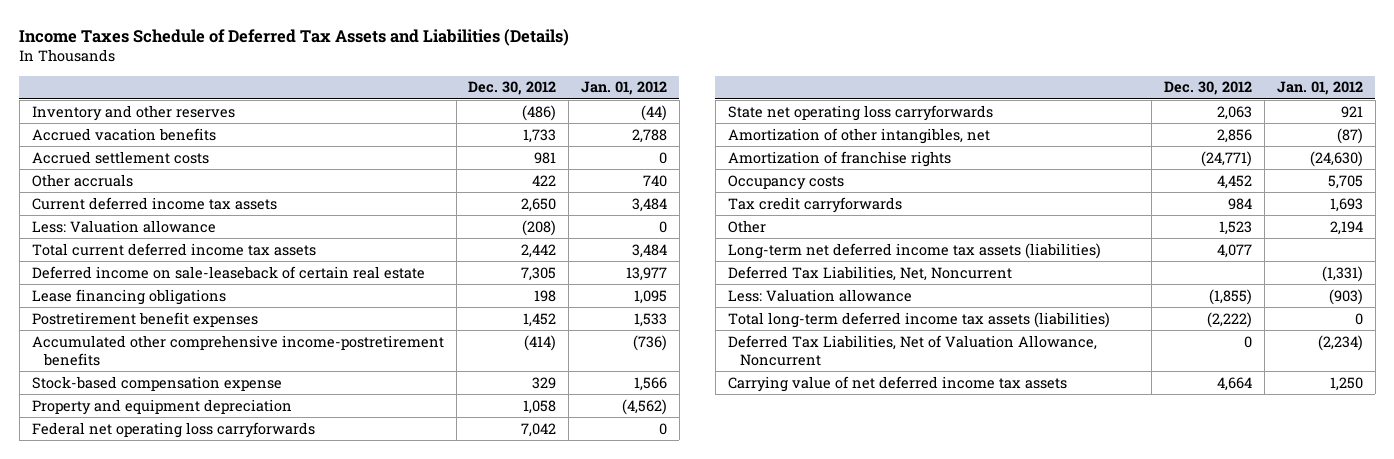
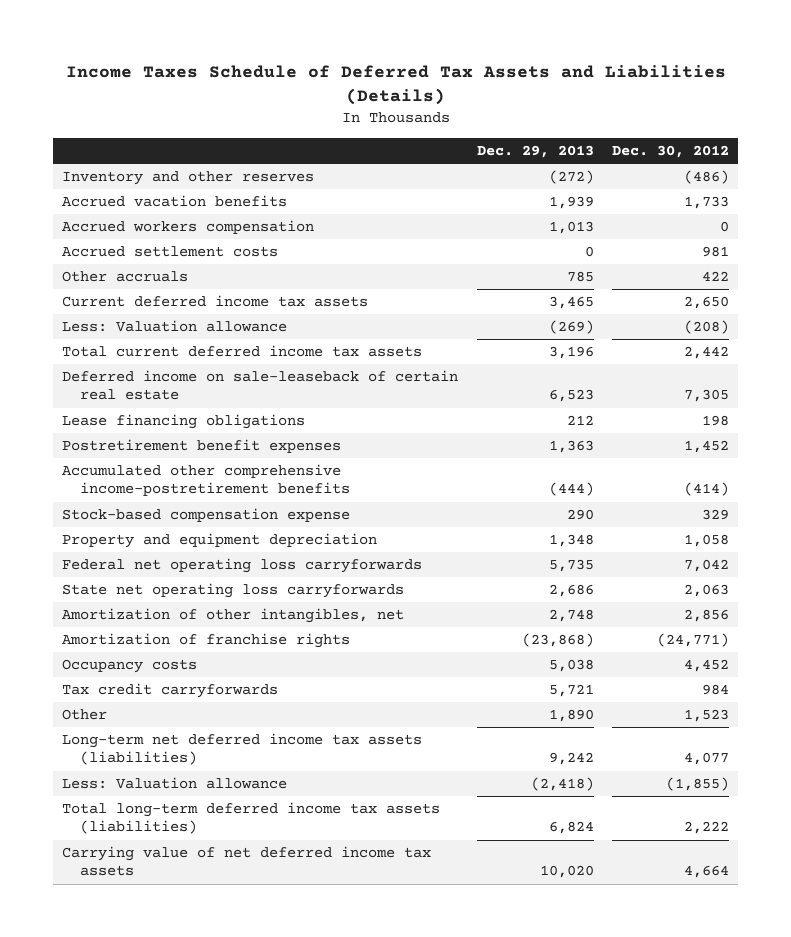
- | Dec. 30, 2012 | Jan. 01, 2012
+ | Dec. 29, 2013 | Dec. 30, 2012
+ Accrued workers compensation | 1,013 | 0
- Deferred Tax Liabilities, Net, Noncurrent | | (1,331)
- Total long-term deferred income tax assets (liabilities) | (2,222) | 0
- Deferred Tax Liabilities, Net of Valuation Allowance, Noncurrent | 0 | (2,234)
+ Total long-term deferred income tax assets (liabilities) | 6,824 | 2,222

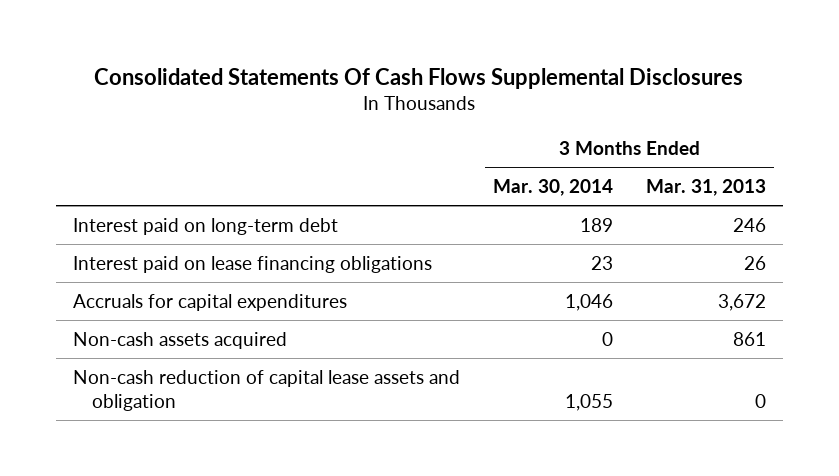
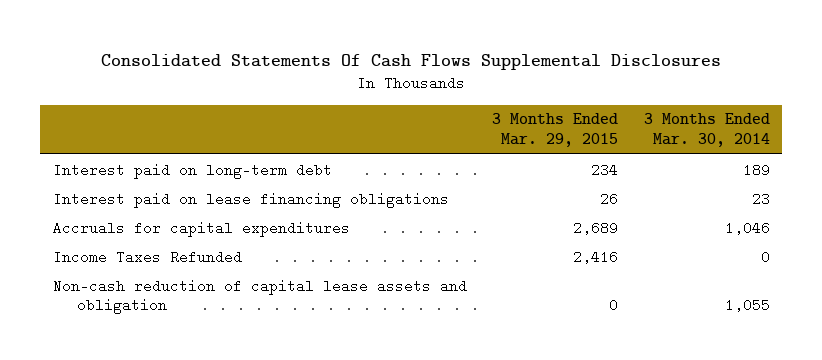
- | 3 Months Ended Mar. 30, 2014 | 3 Months Ended Mar. 31, 2013
+ | 3 Months Ended Mar. 29, 2015 | 3 Months Ended Mar. 30, 2014
- Non-cash assets acquired | 0 | 861
+ Income Taxes Refunded | 2,416 | 0

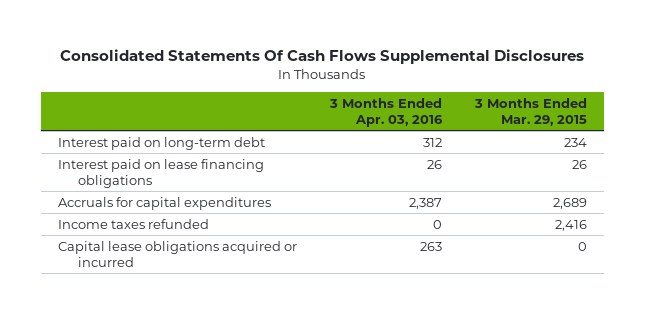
- | 3 Months Ended Mar. 29, 2015 | 3 Months Ended Mar. 30, 2014
+ | 3 Months Ended Apr. 03, 2016 | 3 Months Ended Mar. 29, 2015
- Income Taxes Refunded | 2,416 | 0
- Non-cash reduction of capital lease assets and obligation | 0 | 1,055
+ Income taxes refunded | 0 | 2,416
+ Capital lease obligations acquired or incurred | 263 | 0

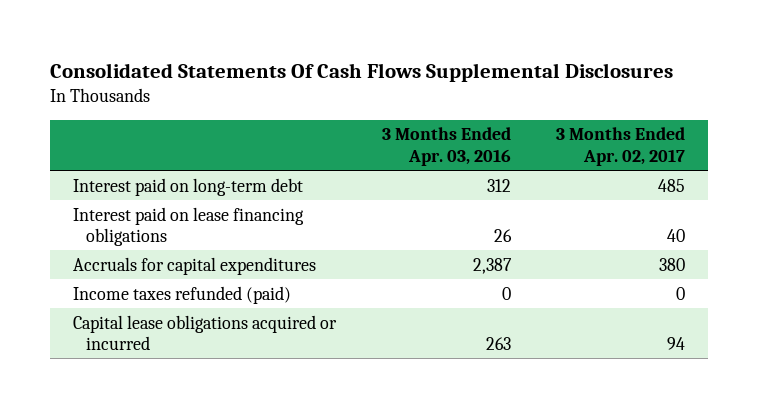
- | 3 Months Ended Apr. 03, 2016 | 3 Months Ended Mar. 29, 2015
+ | 3 Months Ended Apr. 03, 2016 | 3 Months Ended Apr. 02, 2017
- Income taxes refunded | 0 | 2,416
+ Income taxes refunded (paid) | 0 | 0

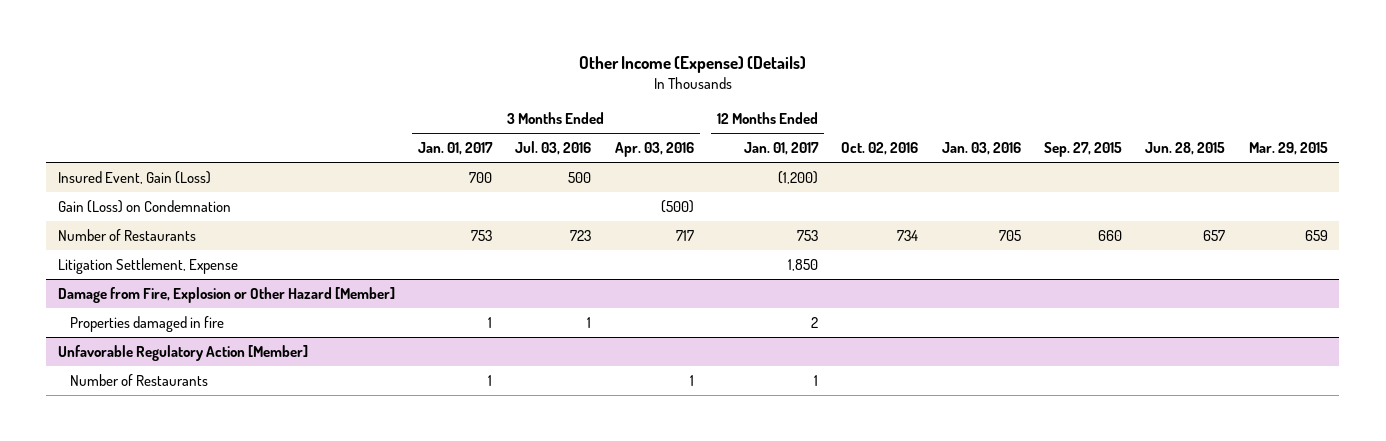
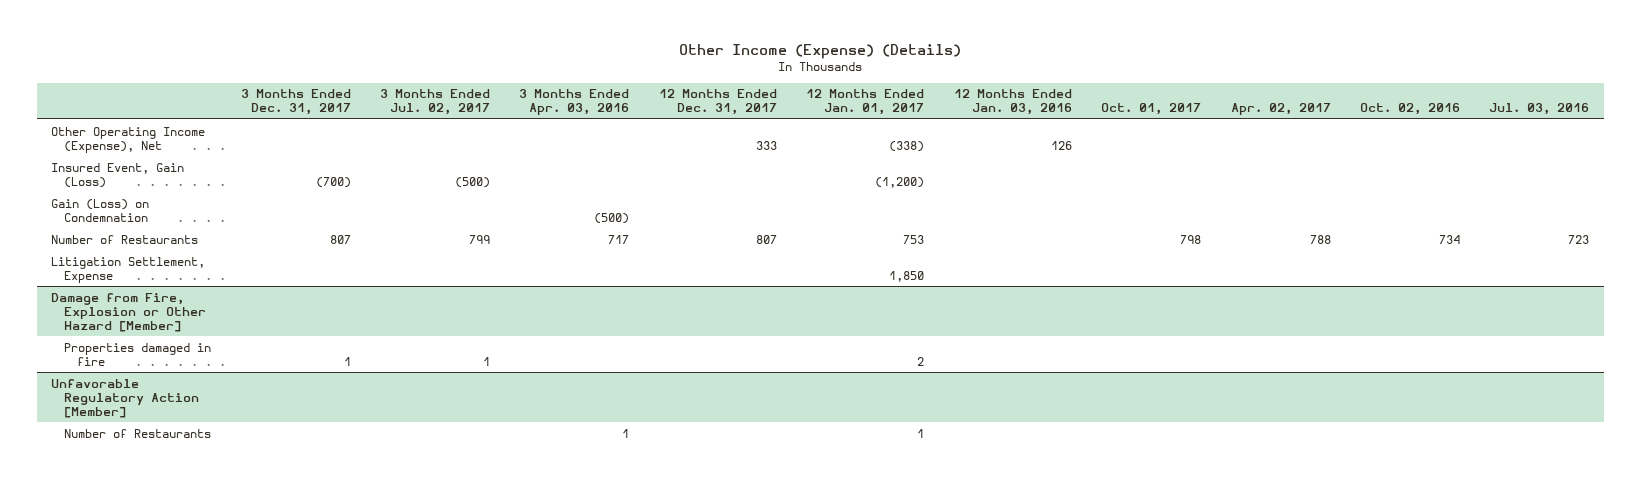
- | 3 Months Ended Jan. 01, 2017 | 3 Months Ended Jul. 03, 2016 | 3 Months Ended Apr. 03, 2016 | 12 Months Ended Jan. 01, 2017 | Oct. 02, 2016 | Jan. 03, 2016 | Sep. 27, 2015 | Jun. 28, 2015 | Mar. 29, 2015
+ | 3 Months Ended Dec. 31, 2017 | 3 Months Ended Jul. 02, 2017 | 3 Months Ended Apr. 03, 2016 | 12 Months Ended Dec. 31, 2017 | 12 Months Ended Jan. 01, 2017 | 12 Months Ended Jan. 03, 2016 | Oct. 01, 2017 | Apr. 02, 2017 | Oct. 02, 2016 | Jul. 03, 2016
+ Other Operating Income (Expense), Net | | | | 333 | (338) | 126 | | | |

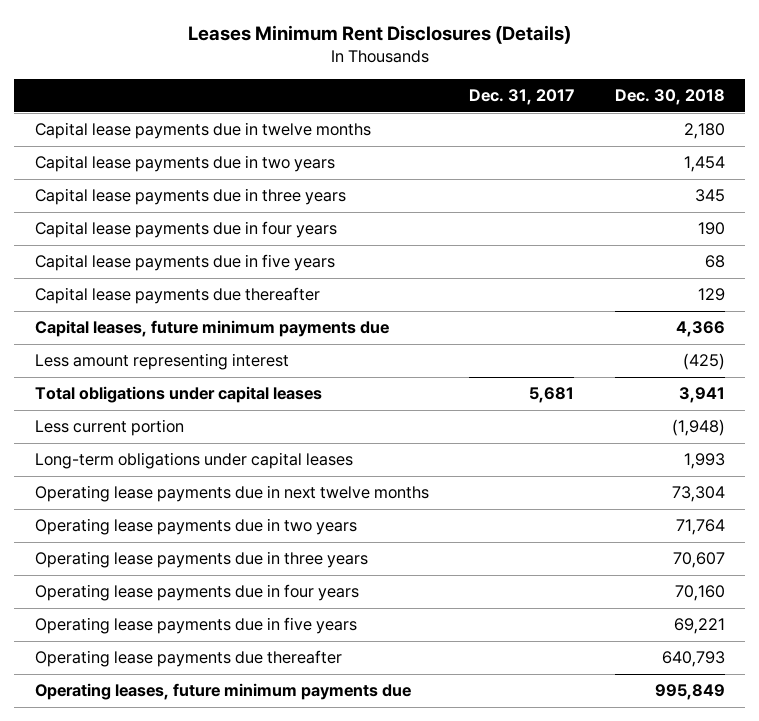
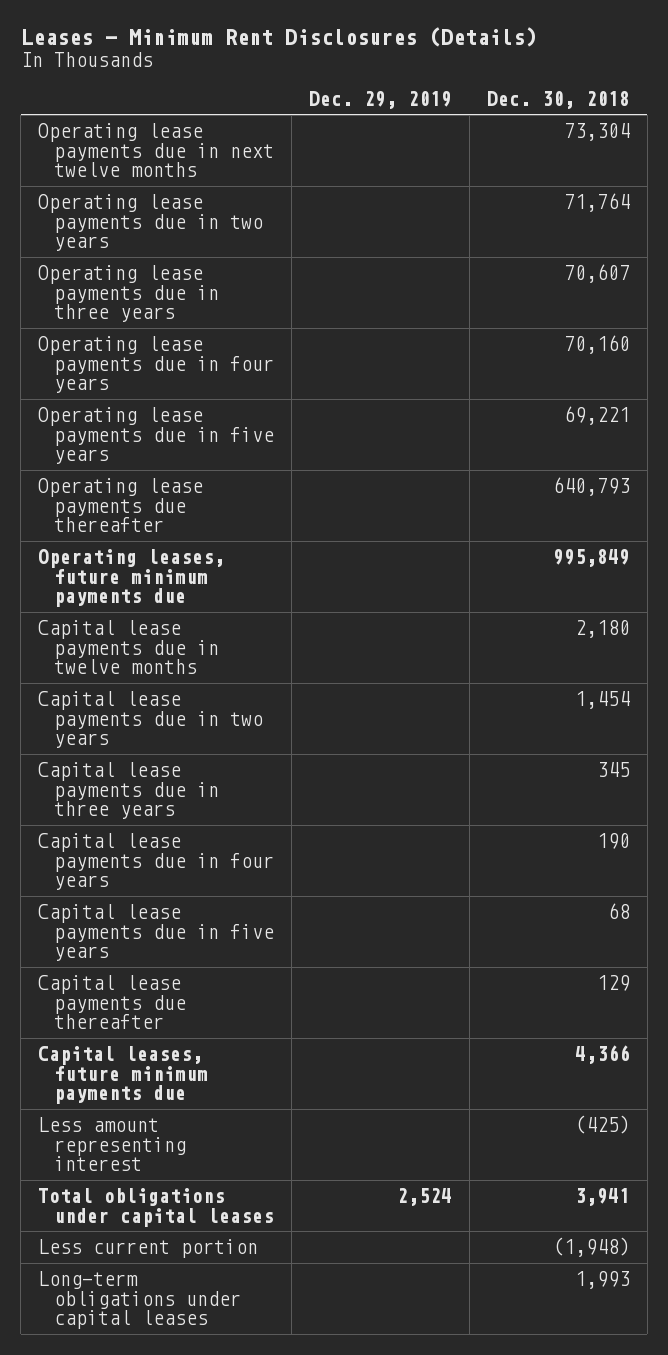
- Leases Minimum Rent Disclosures (Details)
+ Leases - Minimum Rent Disclosures (Details)
- | Dec. 31, 2017 | Dec. 30, 2018
+ | Dec. 29, 2019 | Dec. 30, 2018
moved up: Operating lease payments due in next twelve months | | 73,304
moved up: Operating lease payments due in two years | | 71,764
moved up: Operating lease payments due in three years | | 70,607
moved up: Operating lease payments due in four years | | 70,160
moved up: Operating lease payments due in five years | | 69,221
moved up: Operating lease payments due thereafter | | 640,793
moved up: Operating leases, future minimum payments due | | 995,849

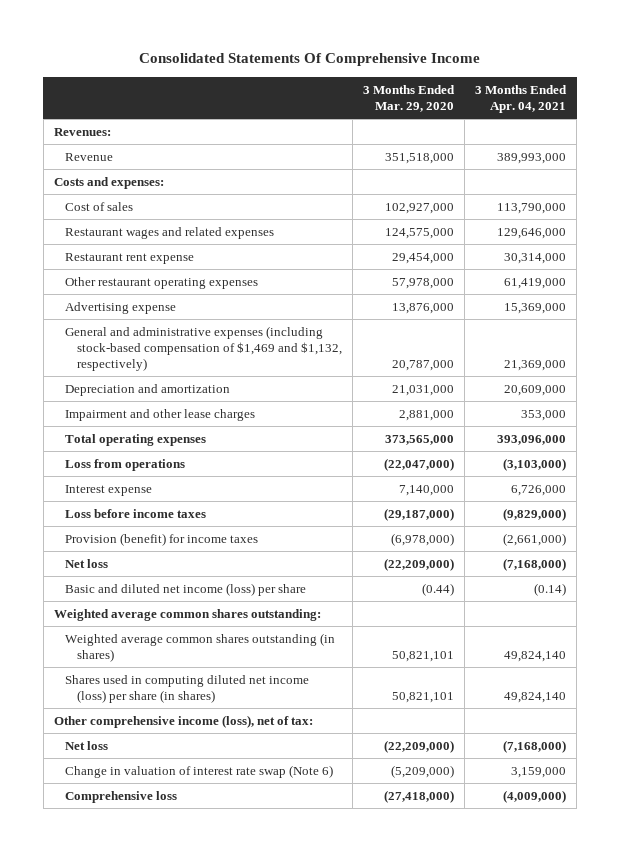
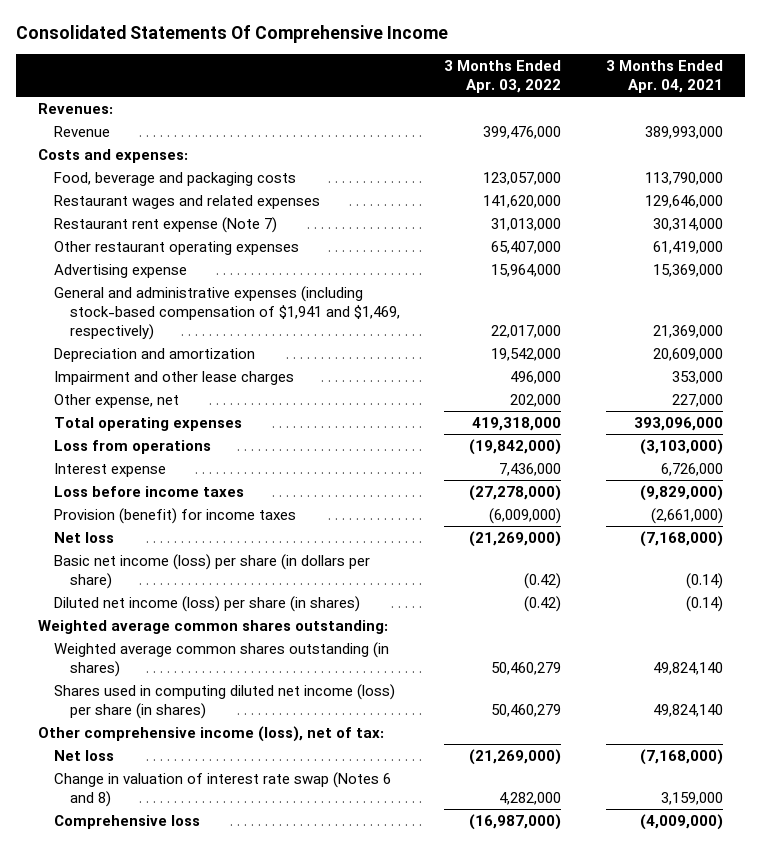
- | 3 Months Ended Mar. 29, 2020 | 3 Months Ended Apr. 04, 2021
+ | 3 Months Ended Apr. 03, 2022 | 3 Months Ended Apr. 04, 2021
- Cost of sales | 102,927,000 | 113,790,000
+ Food, beverage and packaging costs | 123,057,000 | 113,790,000
- Restaurant rent expense | 29,454,000 | 30,314,000
+ Restaurant rent expense (Note 7) | 31,013,000 | 30,314,000
- General and administrative expenses (including stock-based compensation of $1,469 and $1,132, respectively) | 20,787,000 | 21,369,000
+ General and administrative expenses (including stock-based compensation of $1,941 and $1,469, respectively) | 22,017,000 | 21,369,000
+ Other expense, net | 202,000 | 227,000
- Basic and diluted net income (loss) per share | (0.44) | (0.14)
+ Basic net income (loss) per share (in dollars per share) | (0.42) | (0.14)
+ Diluted net income (loss) per share (in shares) | (0.42) | (0.14)
- Change in valuation of interest rate swap (Note 6) | (5,209,000) | 3,159,000
+ Change in valuation of interest rate swap (Notes 6 and 8) | 4,282,000 | 3,159,000

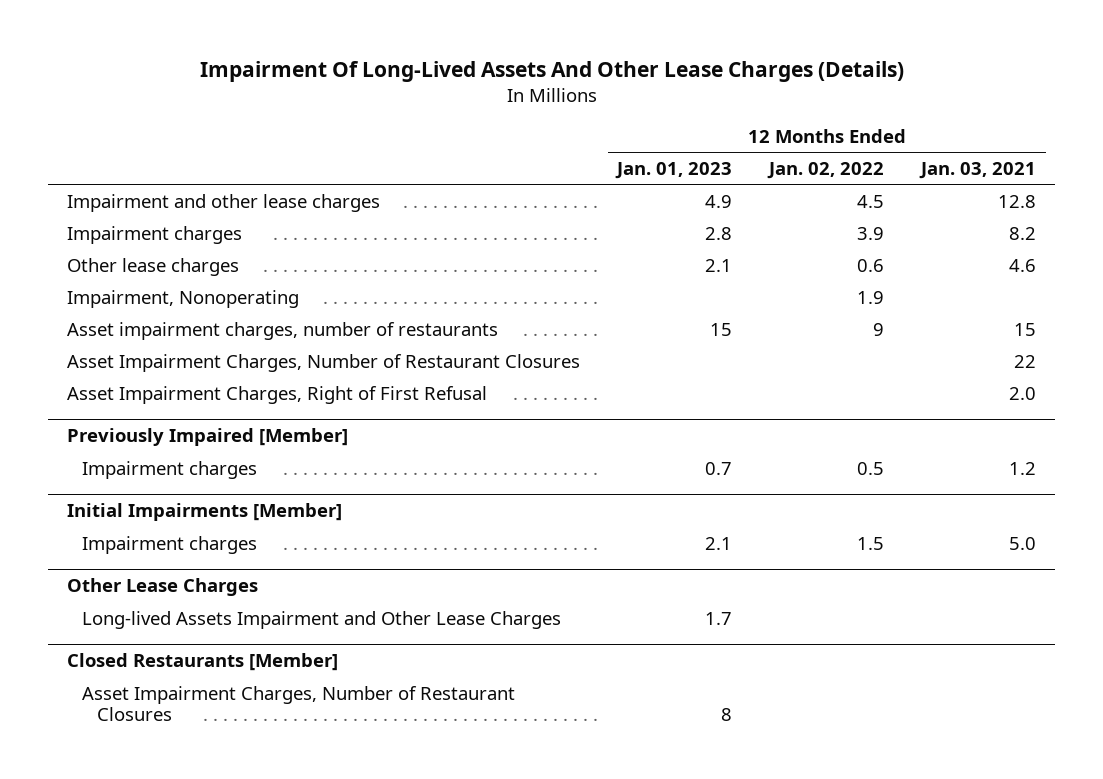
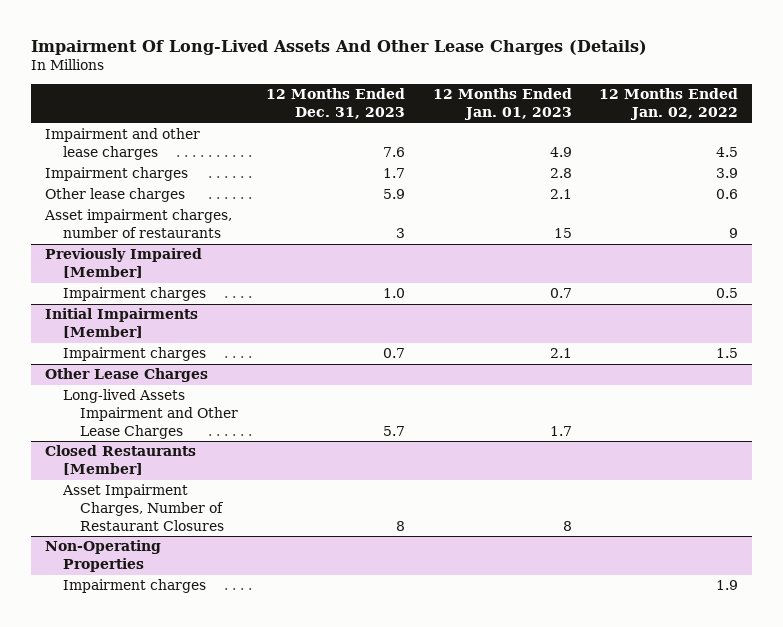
- | 12 Months Ended Jan. 01, 2023 | 12 Months Ended Jan. 02, 2022 | 12 Months Ended Jan. 03, 2021
+ | 12 Months Ended Dec. 31, 2023 | 12 Months Ended Jan. 01, 2023 | 12 Months Ended Jan. 02, 2022
- Impairment, Nonoperating | | 1.9 |
- Asset Impairment Charges, Number of Restaurant Closures | | | 22
- Asset Impairment Charges, Right of First Refusal | | | 2.0
+ Non-Operating Properties
+ Impairment charges | | | 1.9

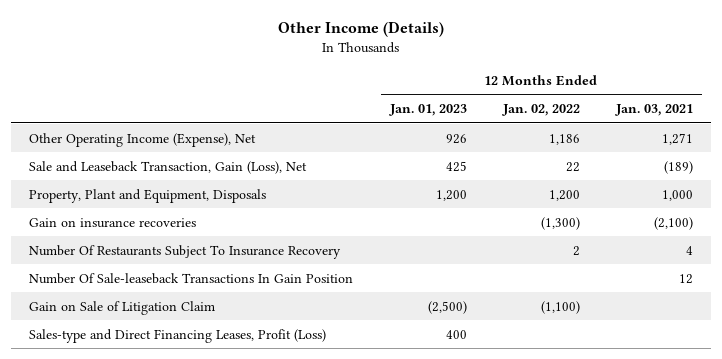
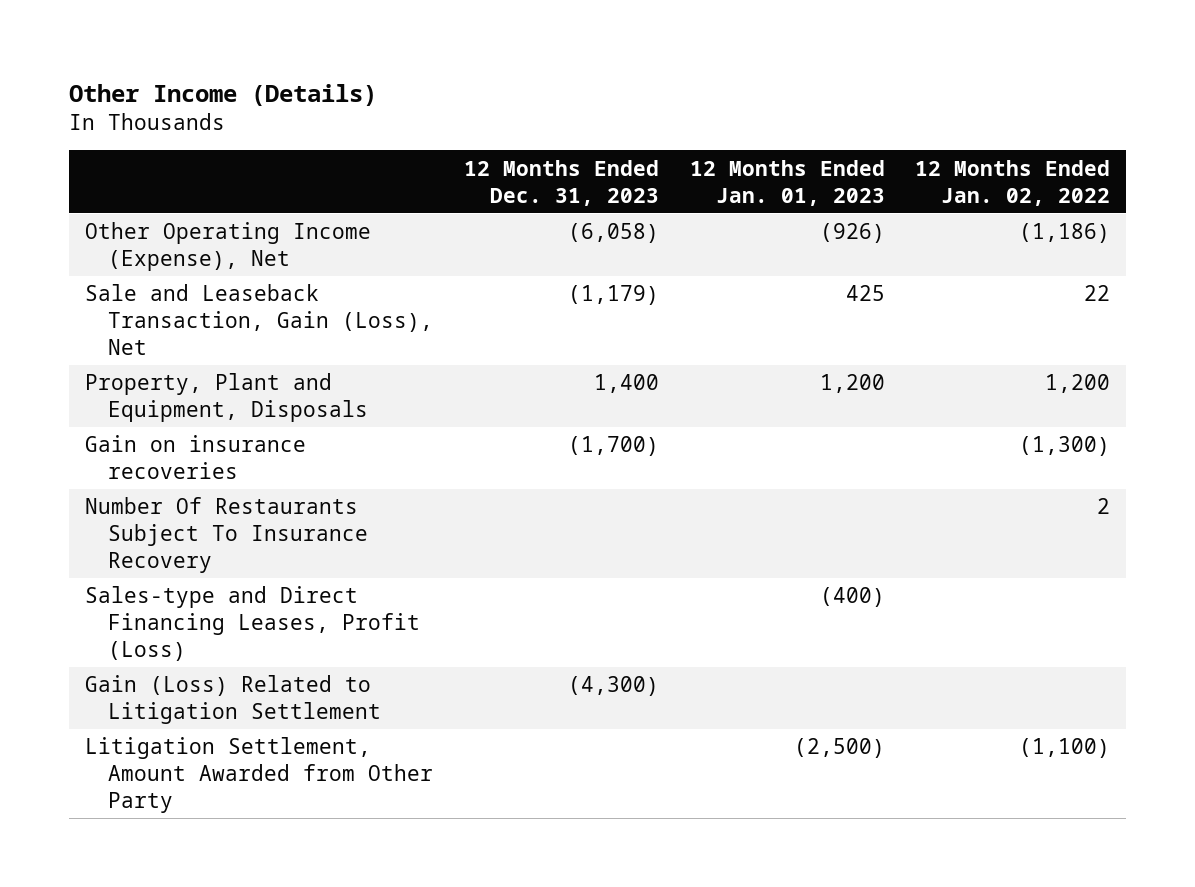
- | 12 Months Ended Jan. 01, 2023 | 12 Months Ended Jan. 02, 2022 | 12 Months Ended Jan. 03, 2021
+ | 12 Months Ended Dec. 31, 2023 | 12 Months Ended Jan. 01, 2023 | 12 Months Ended Jan. 02, 2022
- Other Operating Income (Expense), Net | 926 | 1,186 | 1,271
+ Other Operating Income (Expense), Net | (6,058) | (926) | (1,186)
- Number Of Sale-leaseback Transactions In Gain Position | | | 12
- Gain on Sale of Litigation Claim | (2,500) | (1,100) |
- Sales-type and Direct Financing Leases, Profit (Loss) | 400 | |
+ Sales-type and Direct Financing Leases, Profit (Loss) | | (400) |
+ Gain (Loss) Related to Litigation Settlement | (4,300) | |
+ Litigation Settlement, Amount Awarded from Other Party | | (2,500) | (1,100)

